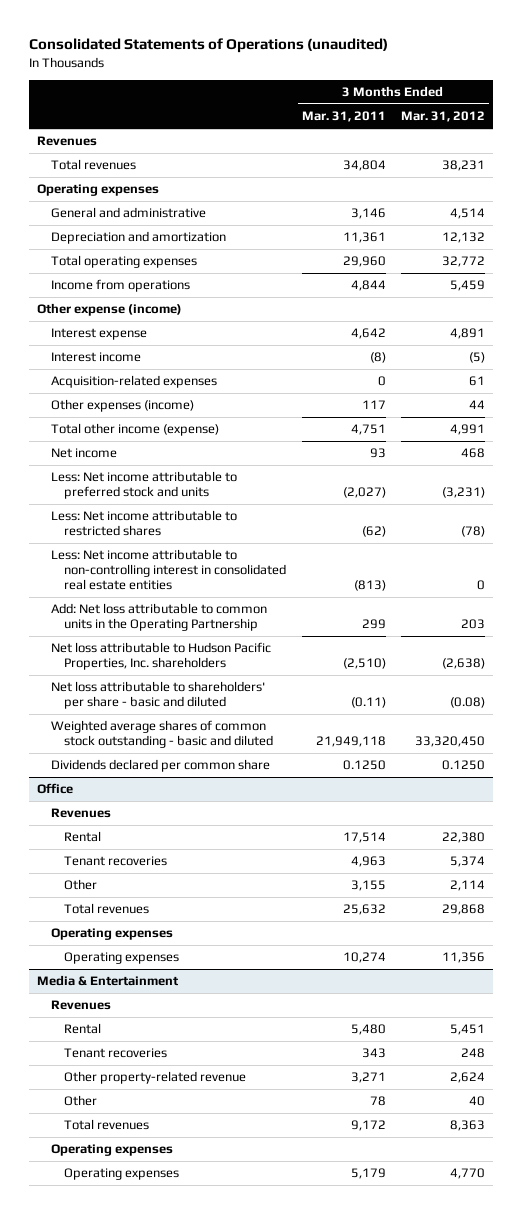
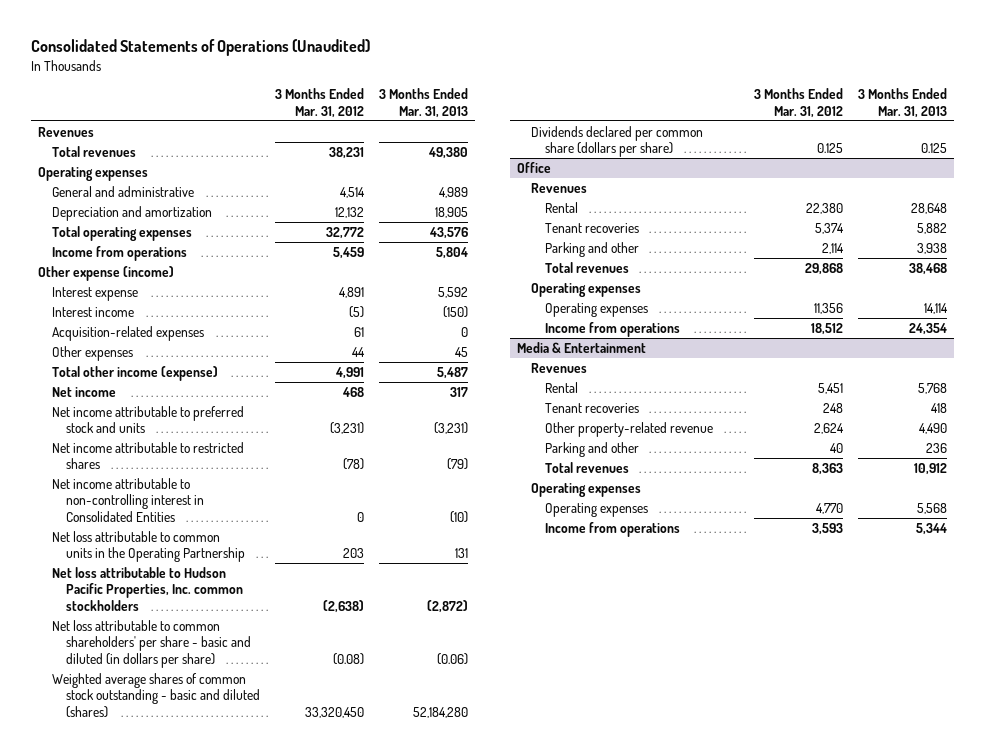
- Consolidated Statements of Operations (unaudited)
+ Consolidated Statements of Operations (Unaudited)
- | 3 Months Ended Mar. 31, 2011 | 3 Months Ended Mar. 31, 2012
+ | 3 Months Ended Mar. 31, 2012 | 3 Months Ended Mar. 31, 2013
- Other expenses (income) | 117 | 44
+ Other expenses | 44 | 45
- Less: Net income attributable to preferred stock and units | (2,027) | (3,231)
- Less: Net income attributable to restricted shares | (62) | (78)
- Less: Net income attributable to non-controlling interest in consolidated real estate entities | (813) | 0
- Add: Net loss attributable to common units in the Operating Partnership | 299 | 203
- Net loss attributable to Hudson Pacific Properties, Inc. shareholders | (2,510) | (2,638)
- Net loss attributable to shareholders' per share - basic and diluted | (0.11) | (0.08)
- Weighted average shares of common stock outstanding - basic and diluted | 21,949,118 | 33,320,450
- Dividends declared per common share | 0.1250 | 0.1250
+ Net income attributable to preferred stock and units | (3,231) | (3,231)
+ Net income attributable to restricted shares | (78) | (79)
+ Net income attributable to non-controlling interest in Consolidated Entities | 0 | (10)
+ Net loss attributable to common units in the Operating Partnership | 203 | 131
+ Net loss attributable to Hudson Pacific Properties, Inc. common stockholders | (2,638) | (2,872)
+ Net loss attributable to common shareholders' per share - basic and diluted (in dollars per share) | (0.08) | (0.06)
+ Weighted average shares of common stock outstanding - basic and diluted (shares) | 33,320,450 | 52,184,280
+ Dividends declared per common share (dollars per share) | 0.125 | 0.125
@ Office
- Other | 3,155 | 2,114
+ Parking and other | 2,114 | 3,938
+ Income from operations | 18,512 | 24,354
@ Media & Entertainment
- Other | 78 | 40
+ Parking and other | 40 | 236
+ Income from operations | 3,593 | 5,344

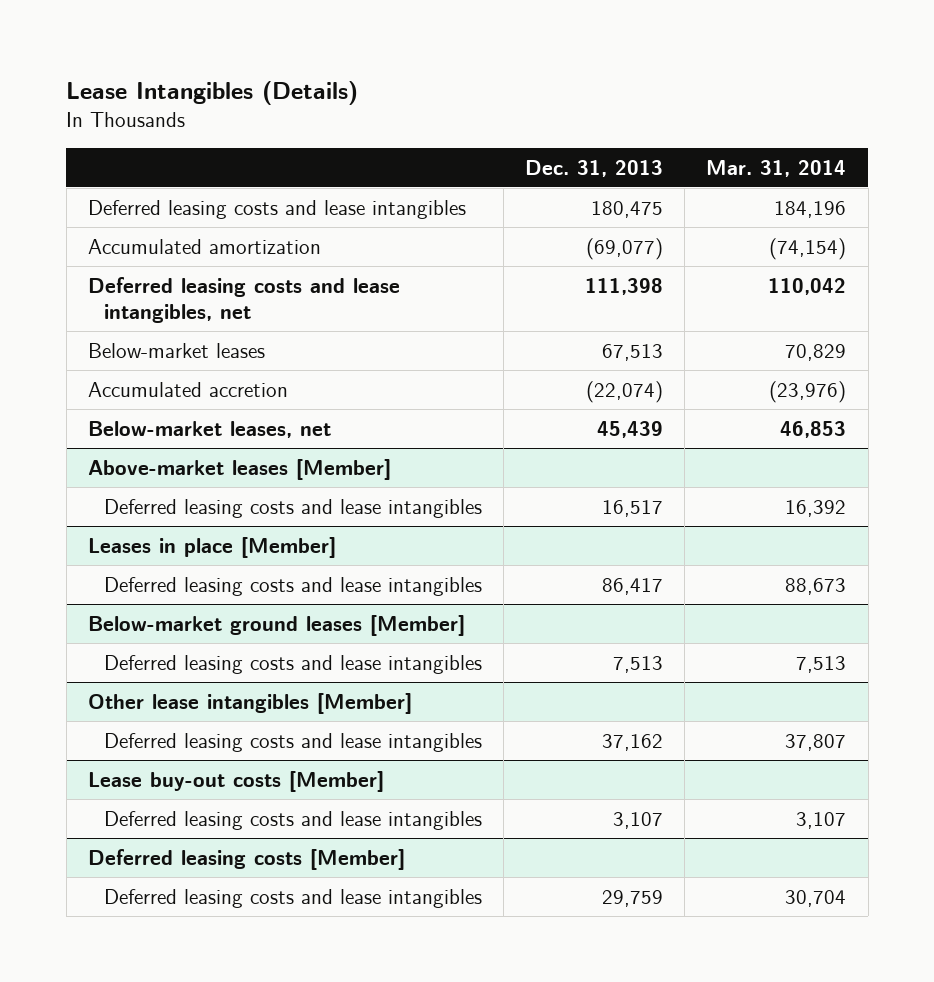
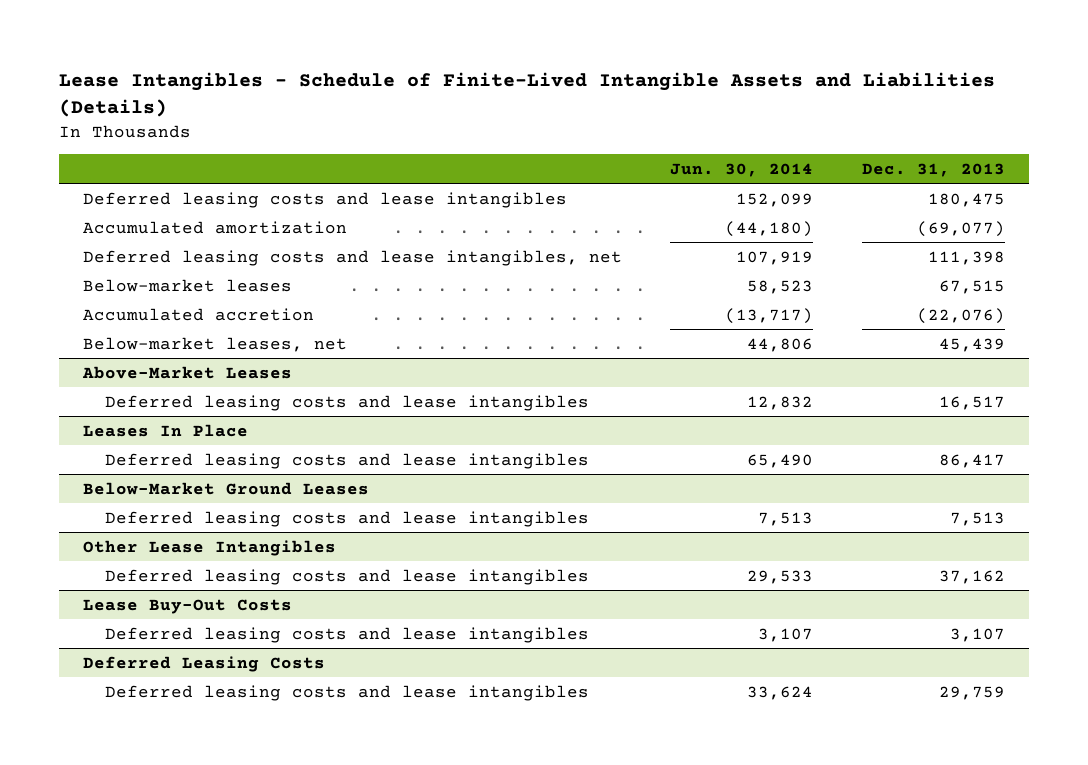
- Lease Intangibles (Details)
+ Lease Intangibles - Schedule of Finite-Lived Intangible Assets and Liabilities (Details)
- | Dec. 31, 2013 | Mar. 31, 2014
+ | Jun. 30, 2014 | Dec. 31, 2013
- Below-market leases | 67,513 | 70,829
- Accumulated accretion | (22,074) | (23,976)
+ Below-market leases | 58,523 | 67,515
+ Accumulated accretion | (13,717) | (22,076)
- Above-market leases [Member]
+ Above-Market Leases
- Leases in place [Member]
+ Leases In Place
- Below-market ground leases [Member]
+ Below-Market Ground Leases
- Other lease intangibles [Member]
+ Other Lease Intangibles
- Lease buy-out costs [Member]
+ Lease Buy-Out Costs
- Deferred leasing costs [Member]
+ Deferred Leasing Costs

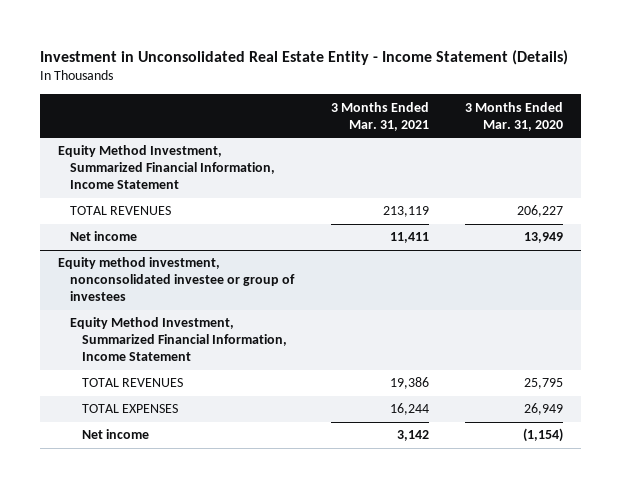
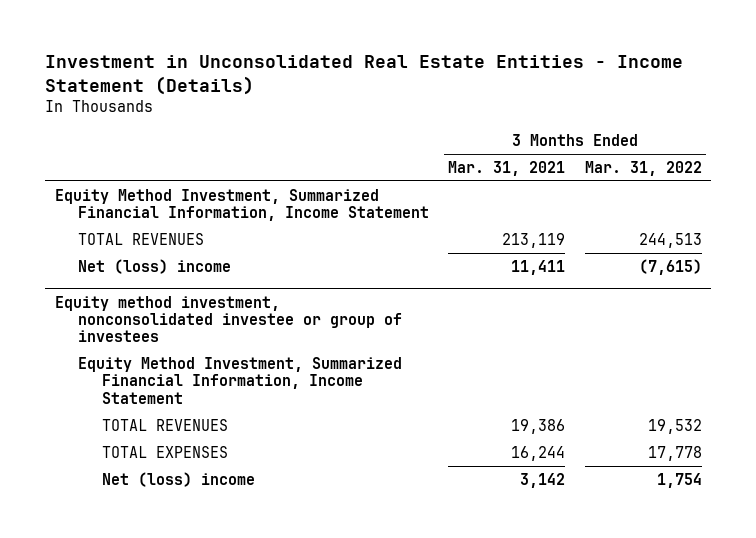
- Investment in Unconsolidated Real Estate Entity - Income Statement (Details)
+ Investment in Unconsolidated Real Estate Entities - Income Statement (Details)
- | 3 Months Ended Mar. 31, 2021 | 3 Months Ended Mar. 31, 2020
+ | 3 Months Ended Mar. 31, 2021 | 3 Months Ended Mar. 31, 2022
- Net income | 11,411 | 13,949
+ Net (loss) income | 11,411 | (7,615)
@ Equity method investment, nonconsolidated investee or group of investees
- Net income | 3,142 | (1,154)
+ Net (loss) income | 3,142 | 1,754

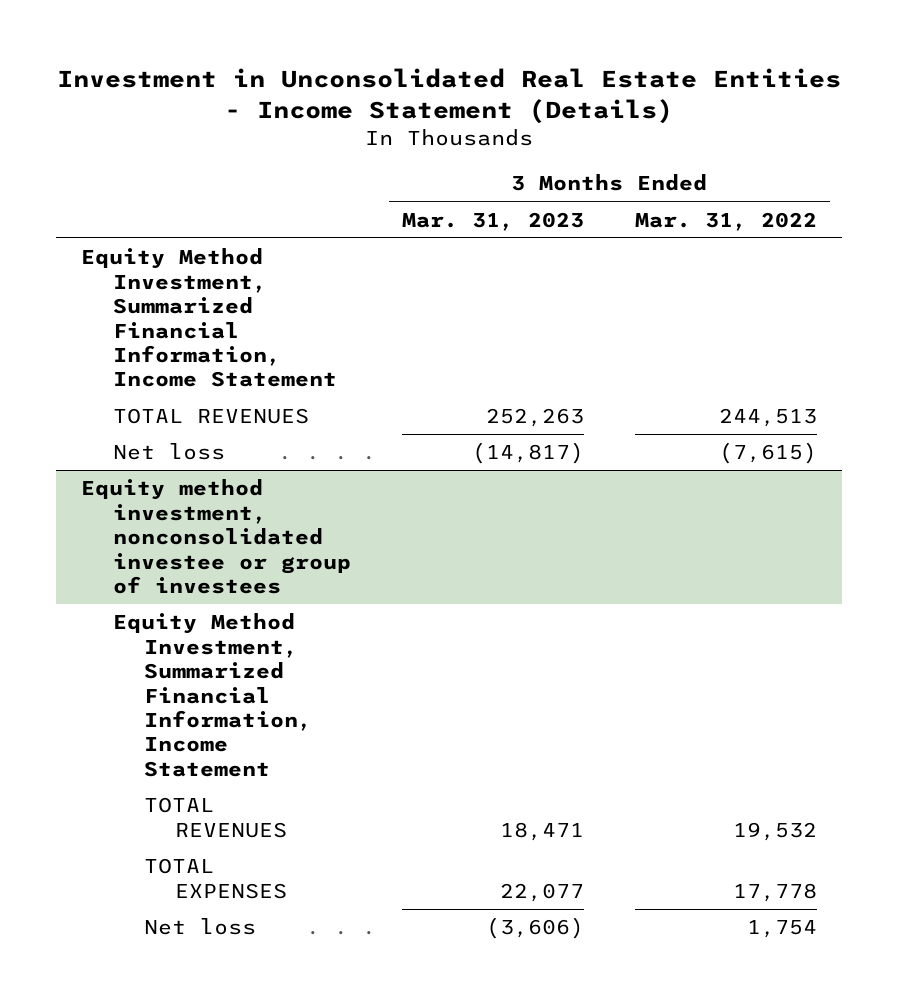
- | 3 Months Ended Mar. 31, 2021 | 3 Months Ended Mar. 31, 2022
+ | 3 Months Ended Mar. 31, 2023 | 3 Months Ended Mar. 31, 2022
- Net (loss) income | 11,411 | (7,615)
+ Net loss | (14,817) | (7,615)
@ Equity method investment, nonconsolidated investee or group of investees
- Net (loss) income | 3,142 | 1,754
+ Net loss | (3,606) | 1,754

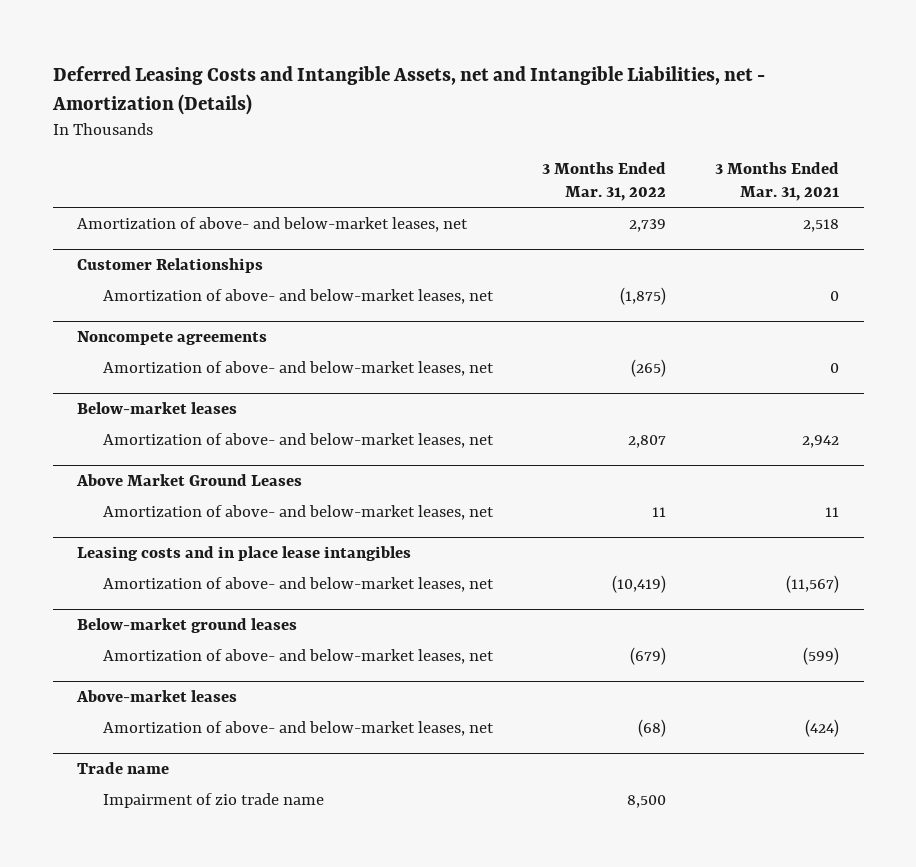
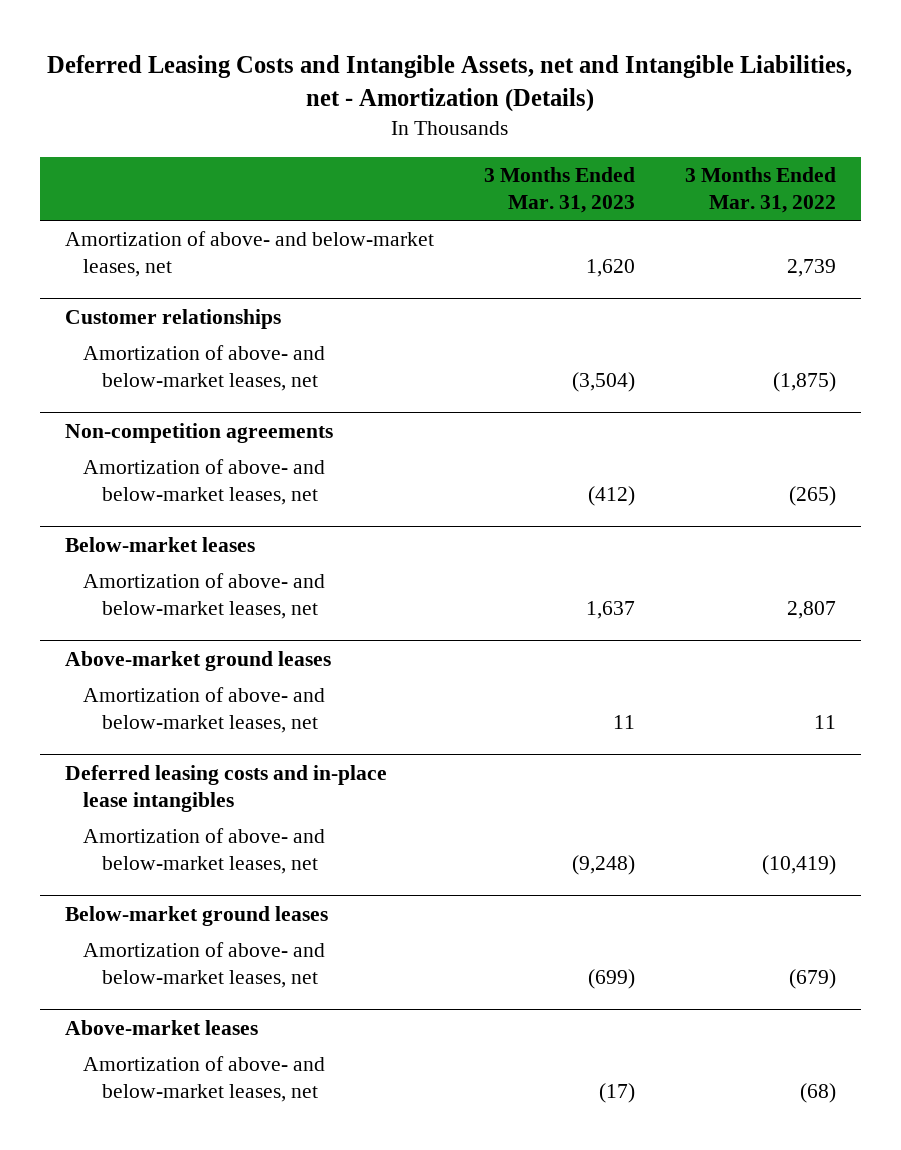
- | 3 Months Ended Mar. 31, 2022 | 3 Months Ended Mar. 31, 2021
+ | 3 Months Ended Mar. 31, 2023 | 3 Months Ended Mar. 31, 2022
- Customer Relationships
+ Customer relationships
- Noncompete agreements
+ Non-competition agreements
- Above Market Ground Leases
+ Above-market ground leases
- Leasing costs and in place lease intangibles
+ Deferred leasing costs and in-place lease intangibles
- Trade name
- Impairment of zio trade name | 8,500 |

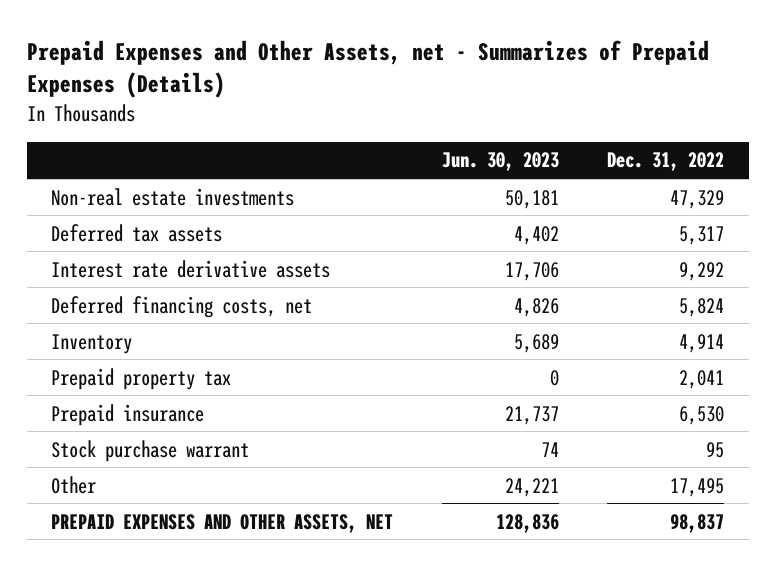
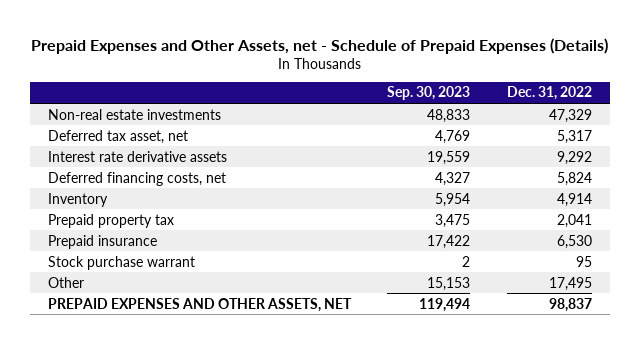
- Prepaid Expenses and Other Assets, net - Summarizes of Prepaid Expenses (Details)
+ Prepaid Expenses and Other Assets, net - Schedule of Prepaid Expenses (Details)
- | Jun. 30, 2023 | Dec. 31, 2022
+ | Sep. 30, 2023 | Dec. 31, 2022
- Deferred tax assets | 4,402 | 5,317
+ Deferred tax asset, net | 4,769 | 5,317

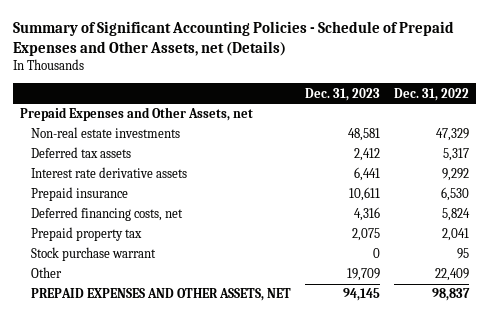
- Prepaid Expenses and Other Assets, net - Schedule of Prepaid Expenses (Details)
+ Summary of Significant Accounting Policies - Schedule of Prepaid Expenses and Other Assets, net (Details)
- | Sep. 30, 2023 | Dec. 31, 2022
+ | Dec. 31, 2023 | Dec. 31, 2022
+ Prepaid Expenses and Other Assets, net
- Deferred tax asset, net | 4,769 | 5,317
+ Deferred tax assets | 2,412 | 5,317
moved up: Prepaid insurance | 10,611 | 6,530
- Inventory | 5,954 | 4,914
- Other | 15,153 | 17,495
+ Other | 19,709 | 22,409

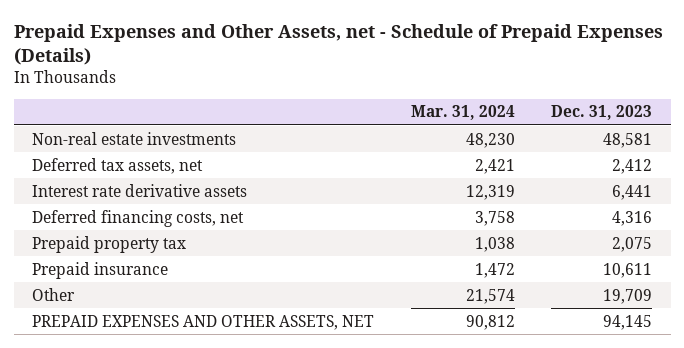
- Summary of Significant Accounting Policies - Schedule of Prepaid Expenses and Other Assets, net (Details)
+ Prepaid Expenses and Other Assets, net - Schedule of Prepaid Expenses (Details)
- | Dec. 31, 2023 | Dec. 31, 2022
+ | Mar. 31, 2024 | Dec. 31, 2023
- Prepaid Expenses and Other Assets, net
- Deferred tax assets | 2,412 | 5,317
+ Deferred tax assets, net | 2,421 | 2,412
- Stock purchase warrant | 0 | 95
moved down: Prepaid insurance | 1,472 | 10,611

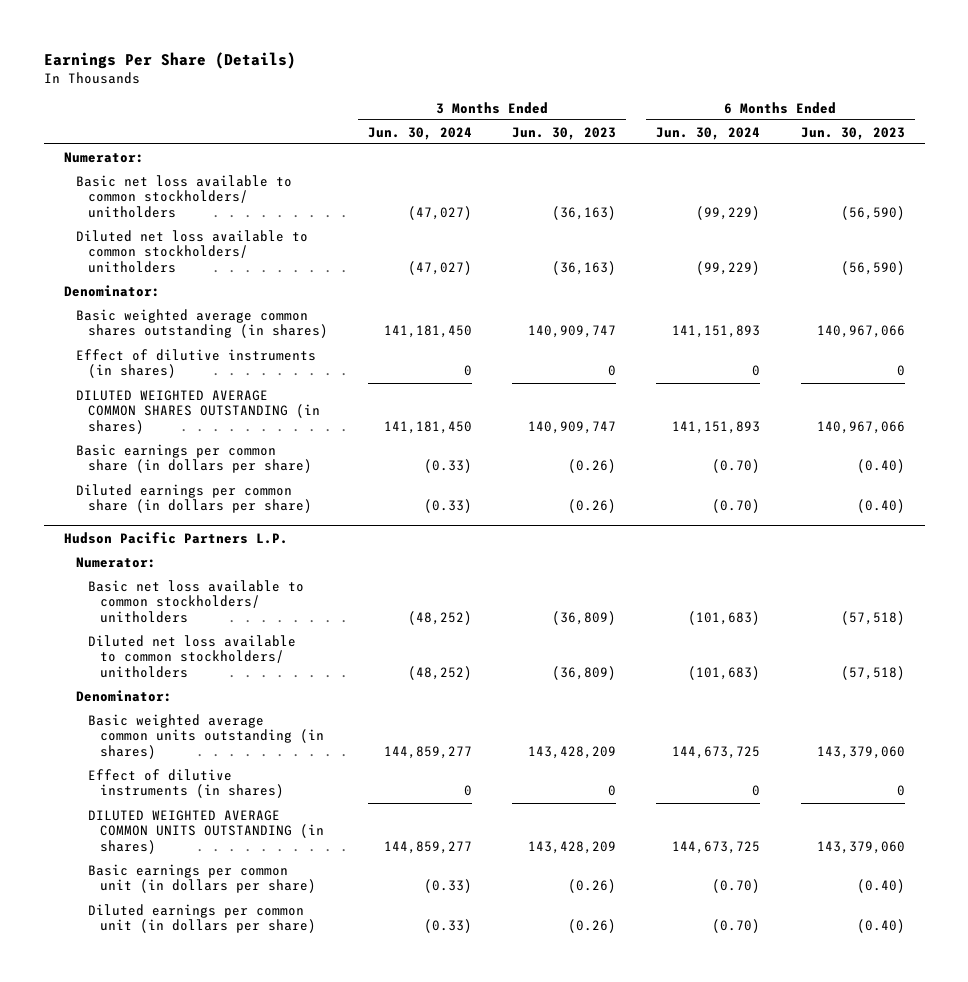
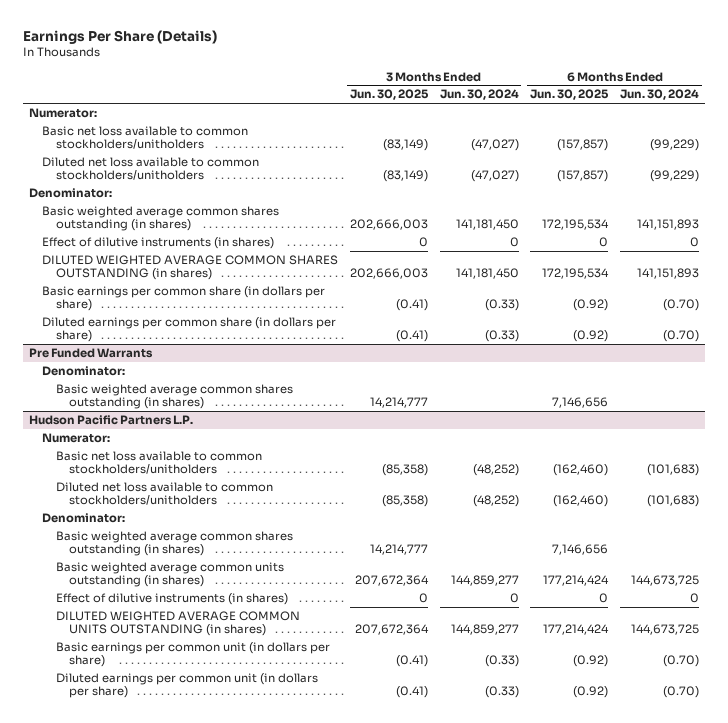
- | 3 Months Ended Jun. 30, 2024 | 3 Months Ended Jun. 30, 2023 | 6 Months Ended Jun. 30, 2024 | 6 Months Ended Jun. 30, 2023
+ | 3 Months Ended Jun. 30, 2025 | 3 Months Ended Jun. 30, 2024 | 6 Months Ended Jun. 30, 2025 | 6 Months Ended Jun. 30, 2024
- Basic net loss available to common stockholders/ unitholders | (47,027) | (36,163) | (99,229) | (56,590)
- Diluted net loss available to common stockholders/ unitholders | (47,027) | (36,163) | (99,229) | (56,590)
+ Basic net loss available to common stockholders/unitholders | (83,149) | (47,027) | (157,857) | (99,229)
+ Diluted net loss available to common stockholders/unitholders | (83,149) | (47,027) | (157,857) | (99,229)
+ Pre Funded Warrants
+ Denominator:
+ Basic weighted average common shares outstanding (in shares) | 14,214,777 | | 7,146,656 |
@ Hudson Pacific Partners L.P.
- Basic net loss available to common stockholders/ unitholders | (48,252) | (36,809) | (101,683) | (57,518)
- Diluted net loss available to common stockholders/ unitholders | (48,252) | (36,809) | (101,683) | (57,518)
+ Basic net loss available to common stockholders/unitholders | (85,358) | (48,252) | (162,460) | (101,683)
+ Diluted net loss available to common stockholders/unitholders | (85,358) | (48,252) | (162,460) | (101,683)
+ Basic weighted average common shares outstanding (in shares) | 14,214,777 | | 7,146,656 |

